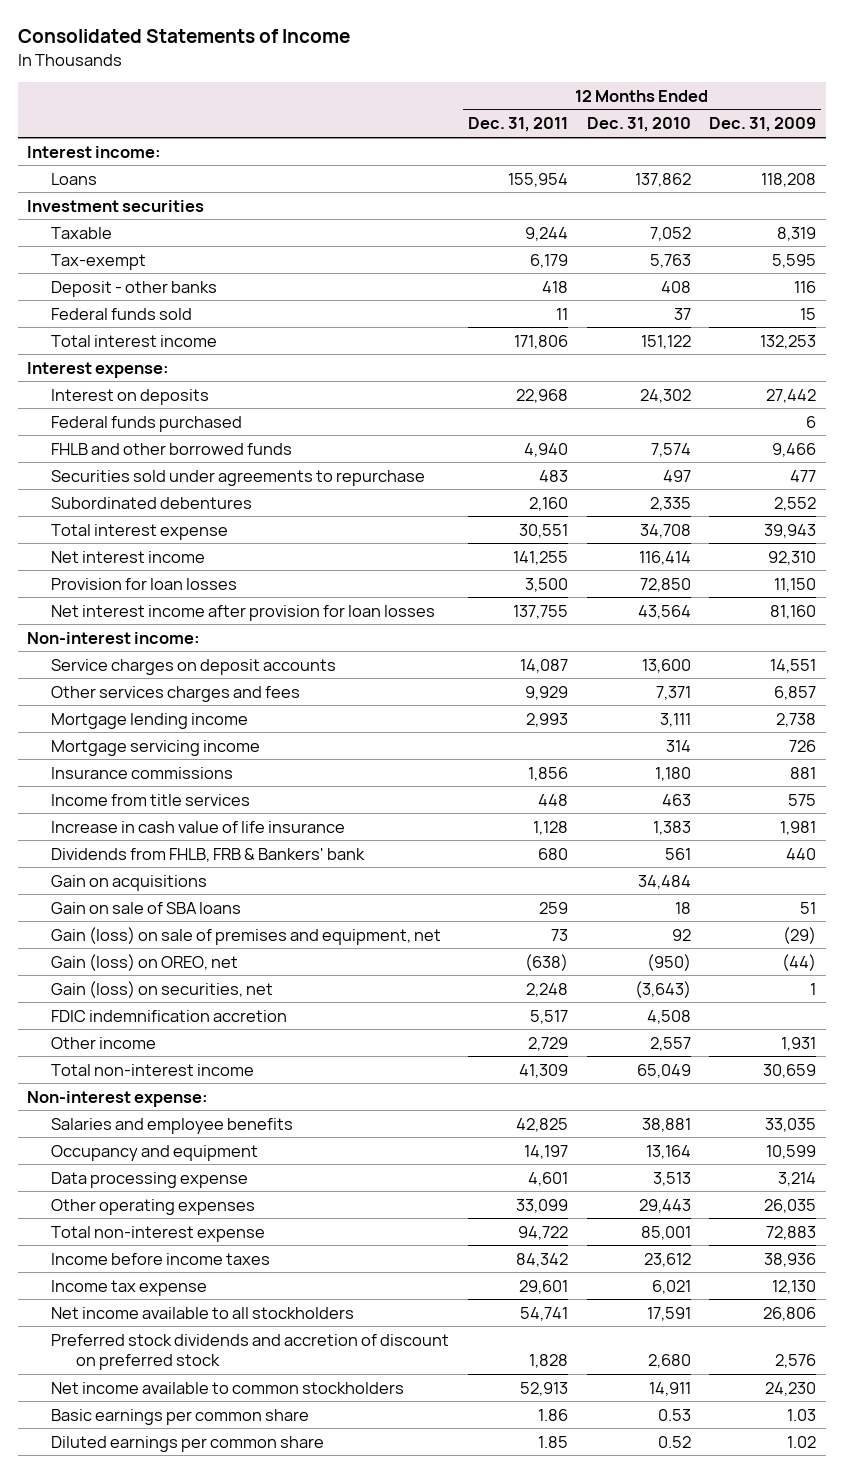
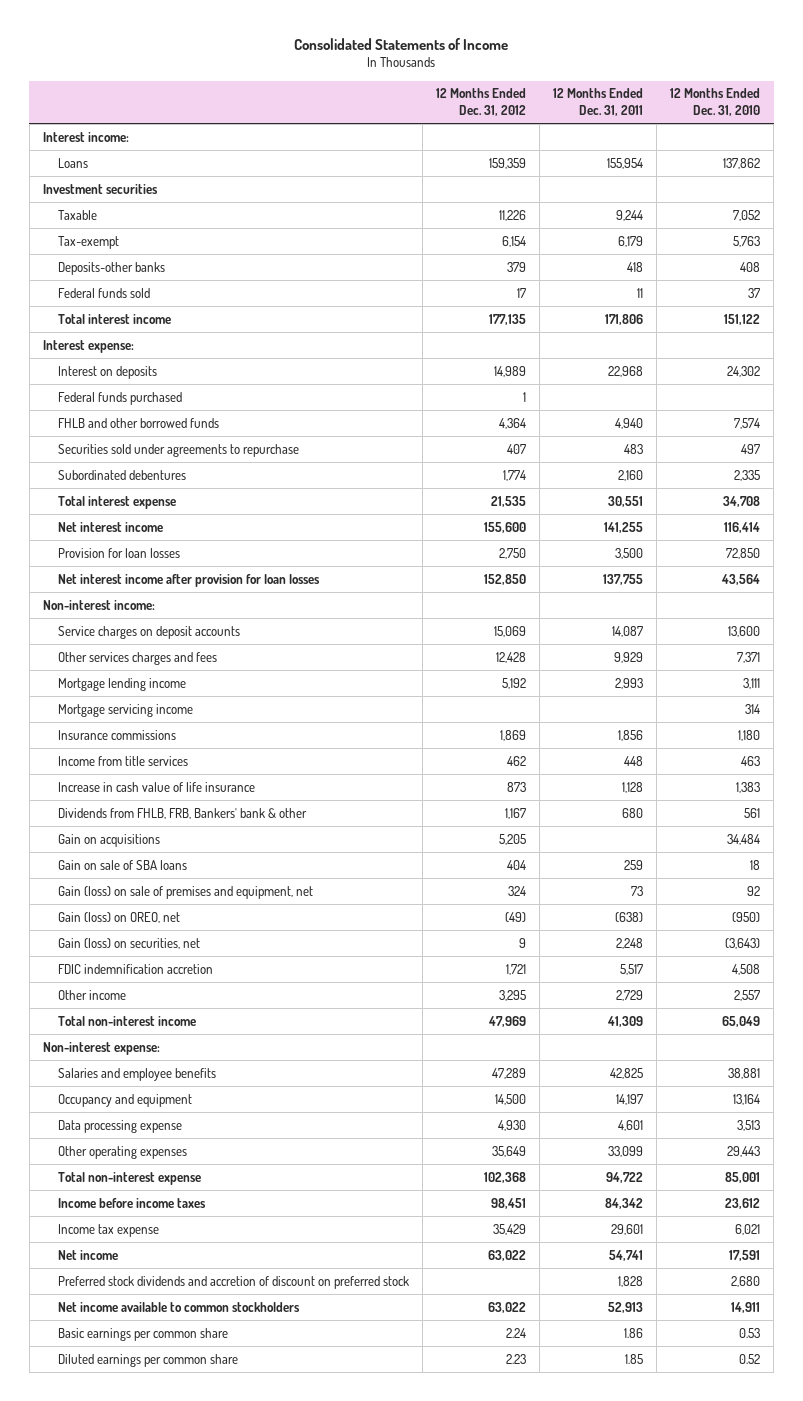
- | 12 Months Ended Dec. 31, 2011 | 12 Months Ended Dec. 31, 2010 | 12 Months Ended Dec. 31, 2009
+ | 12 Months Ended Dec. 31, 2012 | 12 Months Ended Dec. 31, 2011 | 12 Months Ended Dec. 31, 2010
- Deposit - other banks | 418 | 408 | 116
+ Deposits-other banks | 379 | 418 | 408
- Dividends from FHLB, FRB & Bankers' bank | 680 | 561 | 440
+ Dividends from FHLB, FRB, Bankers' bank & other | 1,167 | 680 | 561
- Net income available to all stockholders | 54,741 | 17,591 | 26,806
+ Net income | 63,022 | 54,741 | 17,591

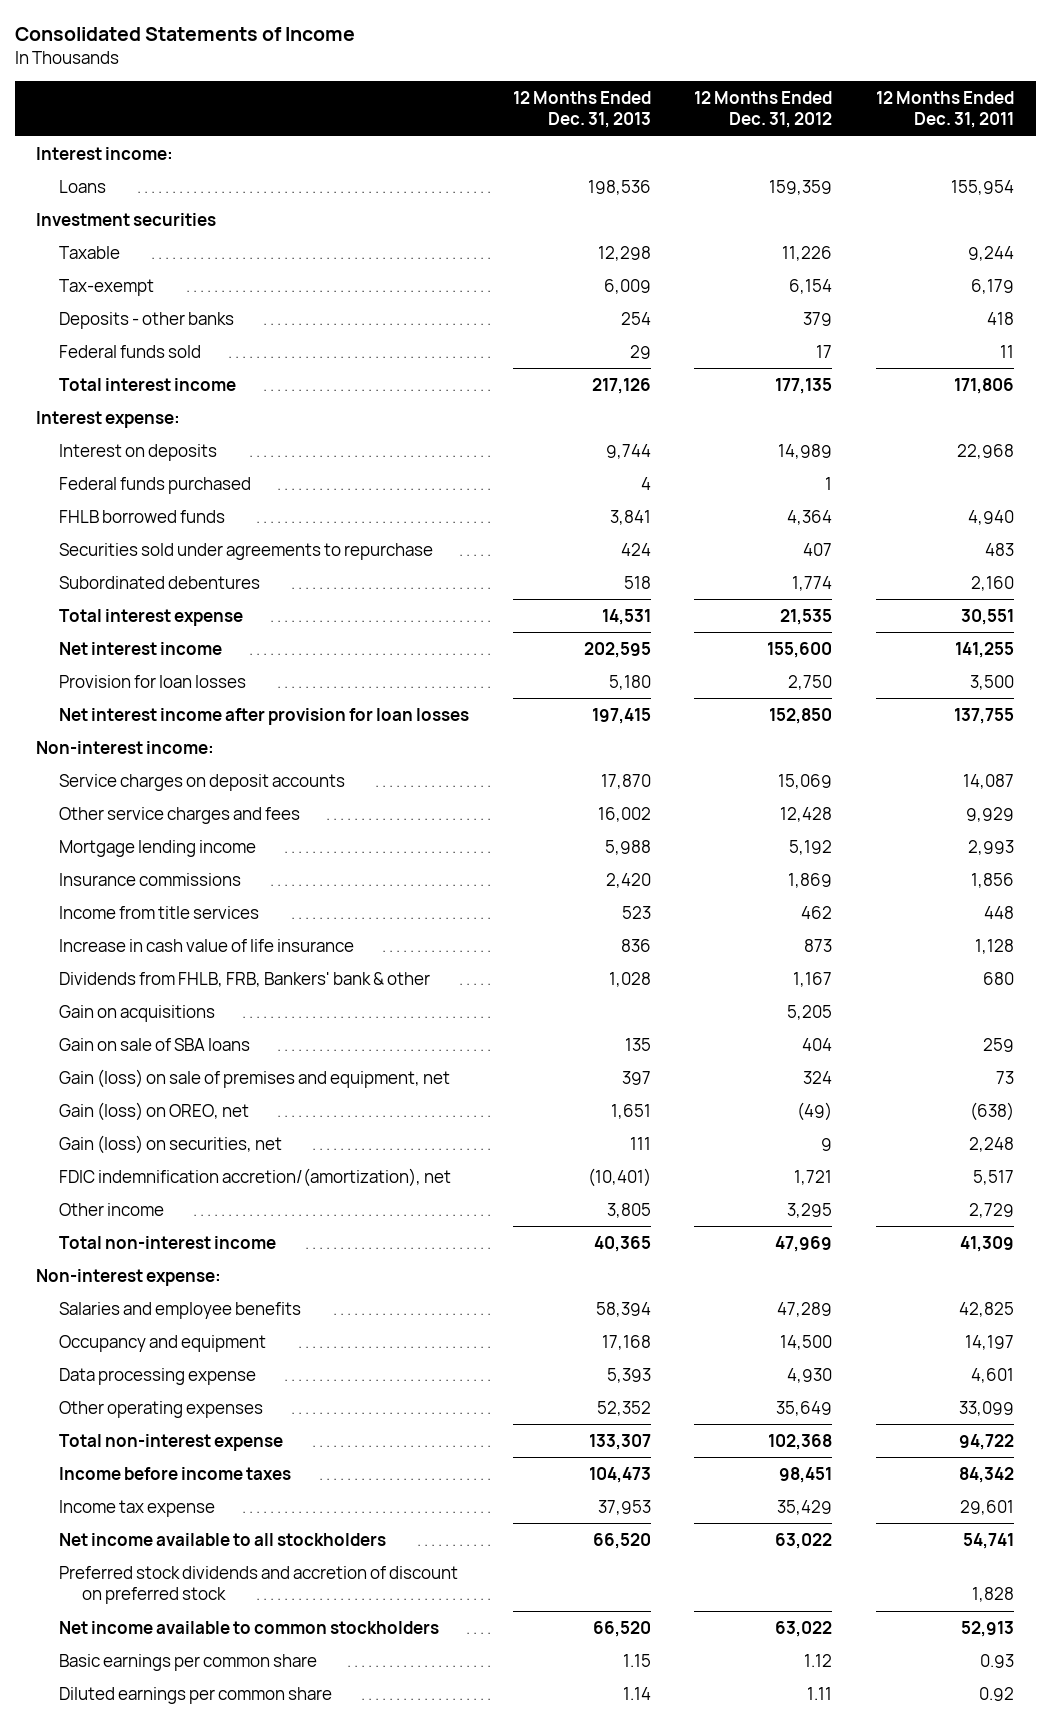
- | 12 Months Ended Dec. 31, 2012 | 12 Months Ended Dec. 31, 2011 | 12 Months Ended Dec. 31, 2010
+ | 12 Months Ended Dec. 31, 2013 | 12 Months Ended Dec. 31, 2012 | 12 Months Ended Dec. 31, 2011
- Deposits-other banks | 379 | 418 | 408
+ Deposits - other banks | 254 | 379 | 418
- FHLB and other borrowed funds | 4,364 | 4,940 | 7,574
+ FHLB borrowed funds | 3,841 | 4,364 | 4,940
- Other services charges and fees | 12,428 | 9,929 | 7,371
+ Other service charges and fees | 16,002 | 12,428 | 9,929
- Mortgage servicing income | | | 314
- FDIC indemnification accretion | 1,721 | 5,517 | 4,508
+ FDIC indemnification accretion/(amortization), net | (10,401) | 1,721 | 5,517
- Net income | 63,022 | 54,741 | 17,591
+ Net income available to all stockholders | 66,520 | 63,022 | 54,741
- Basic earnings per common share | 2.24 | 1.86 | 0.53
- Diluted earnings per common share | 2.23 | 1.85 | 0.52
+ Basic earnings per common share | 1.15 | 1.12 | 0.93
+ Diluted earnings per common share | 1.14 | 1.11 | 0.92

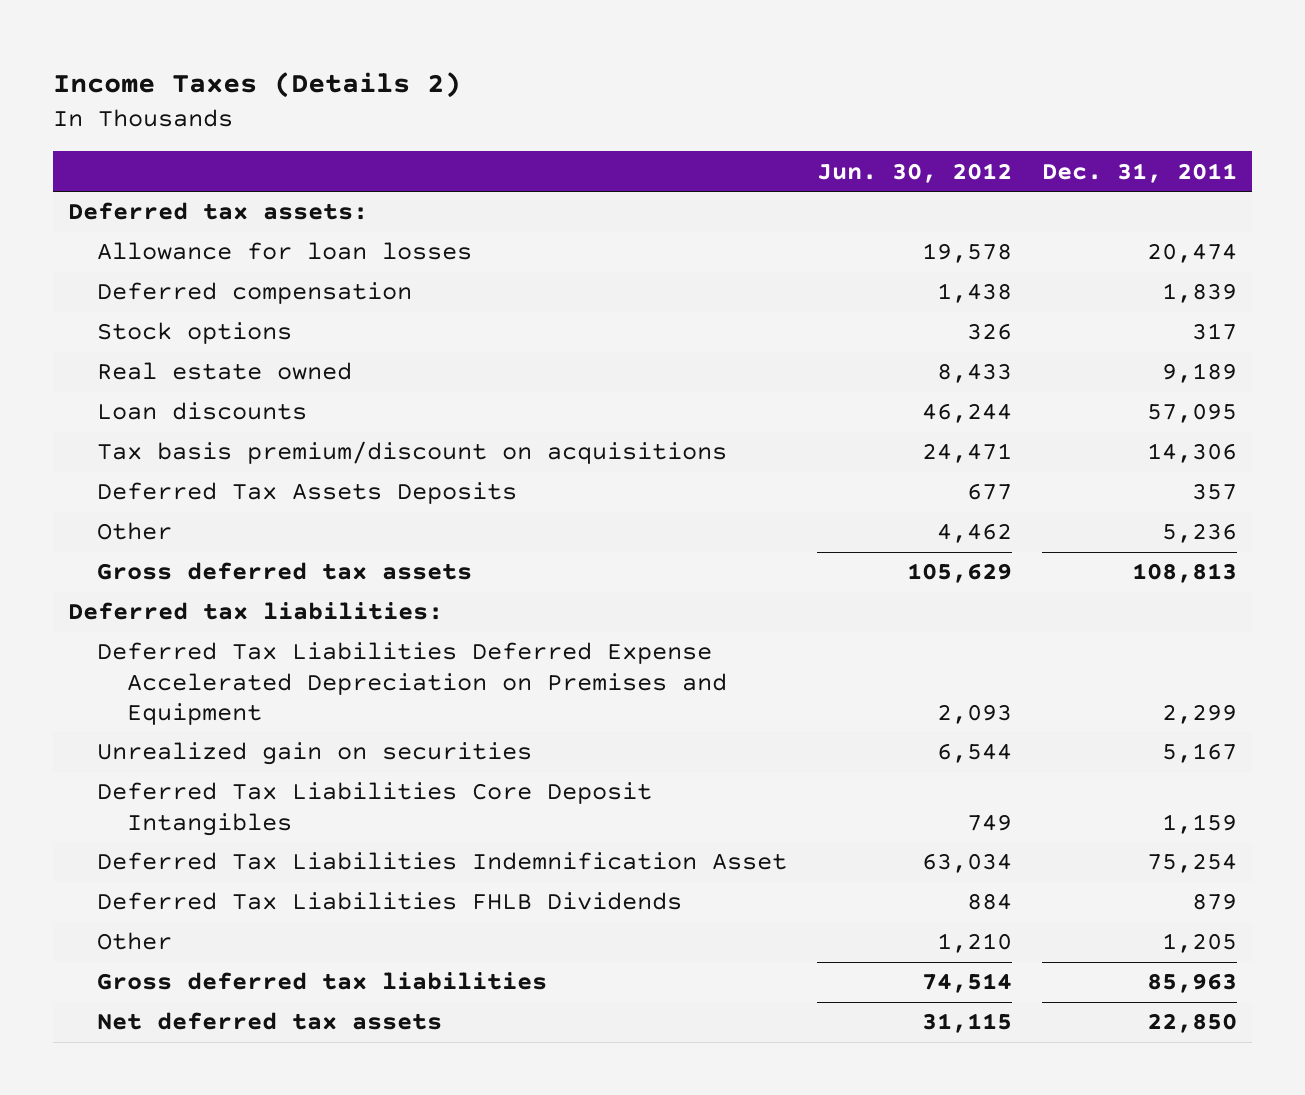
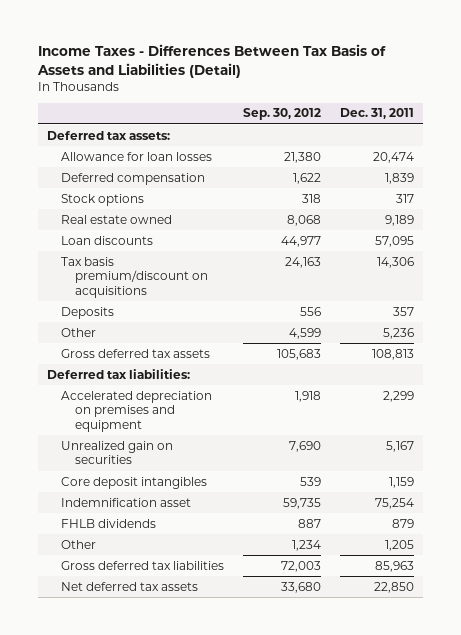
- Income Taxes (Details 2)
+ Income Taxes - Differences Between Tax Basis of Assets and Liabilities (Detail)
- | Jun. 30, 2012 | Dec. 31, 2011
+ | Sep. 30, 2012 | Dec. 31, 2011
- Deferred Tax Assets Deposits | 677 | 357
+ Deposits | 556 | 357
- Deferred Tax Liabilities Deferred Expense Accelerated Depreciation on Premises and Equipment | 2,093 | 2,299
+ Accelerated depreciation on premises and equipment | 1,918 | 2,299
- Deferred Tax Liabilities Core Deposit Intangibles | 749 | 1,159
- Deferred Tax Liabilities Indemnification Asset | 63,034 | 75,254
- Deferred Tax Liabilities FHLB Dividends | 884 | 879
+ Core deposit intangibles | 539 | 1,159
+ Indemnification asset | 59,735 | 75,254
+ FHLB dividends | 887 | 879

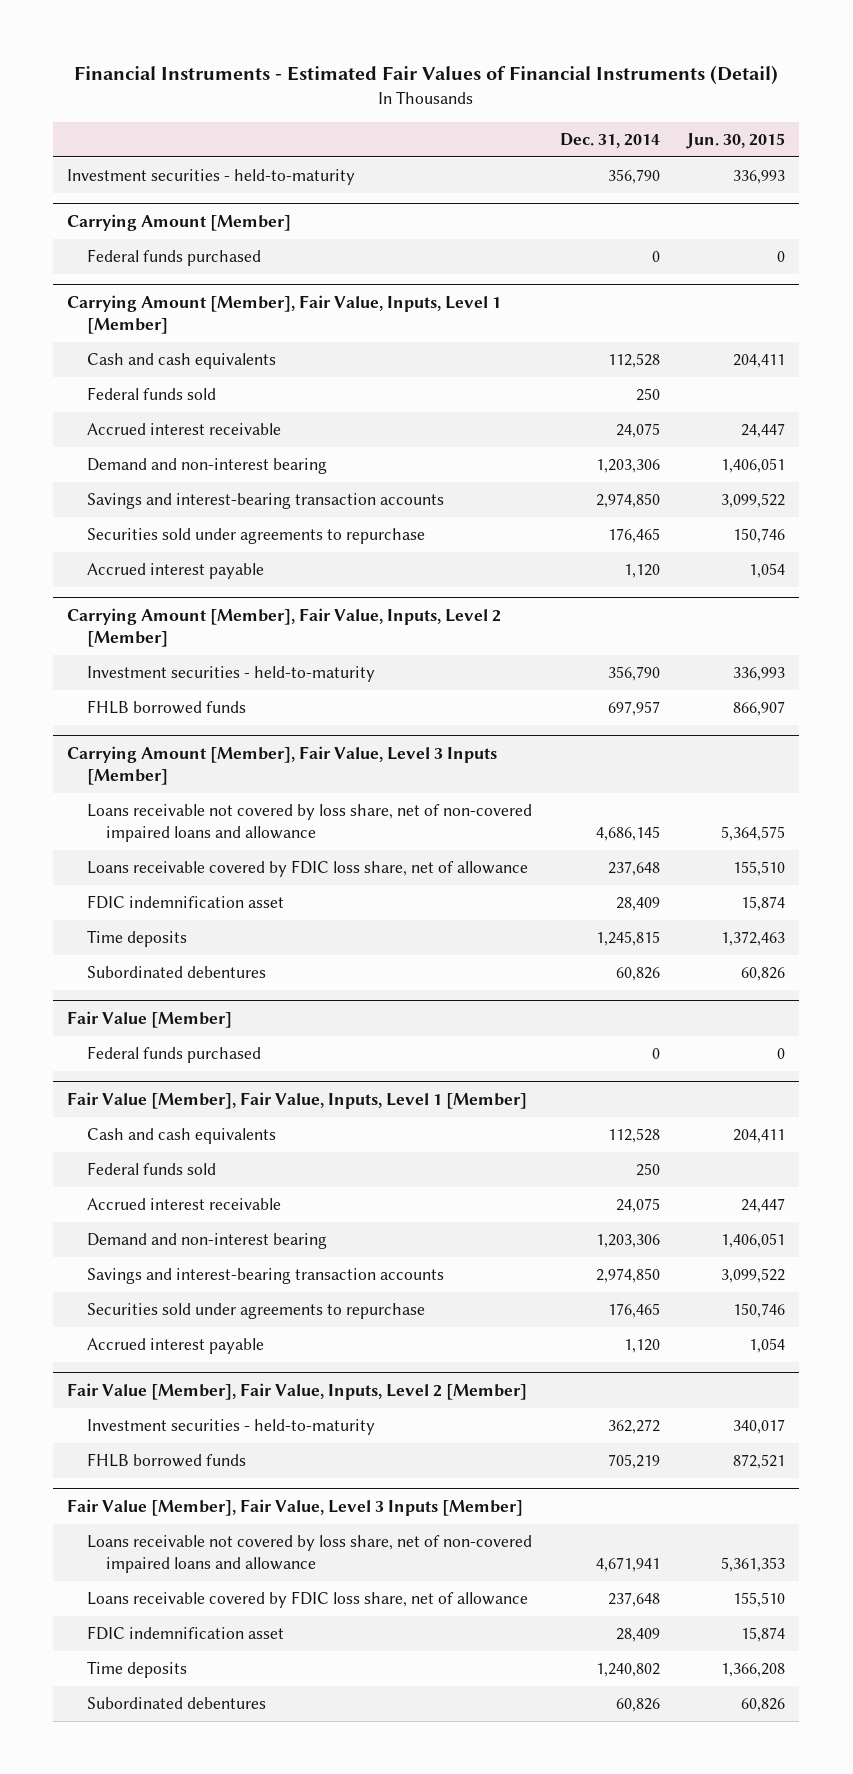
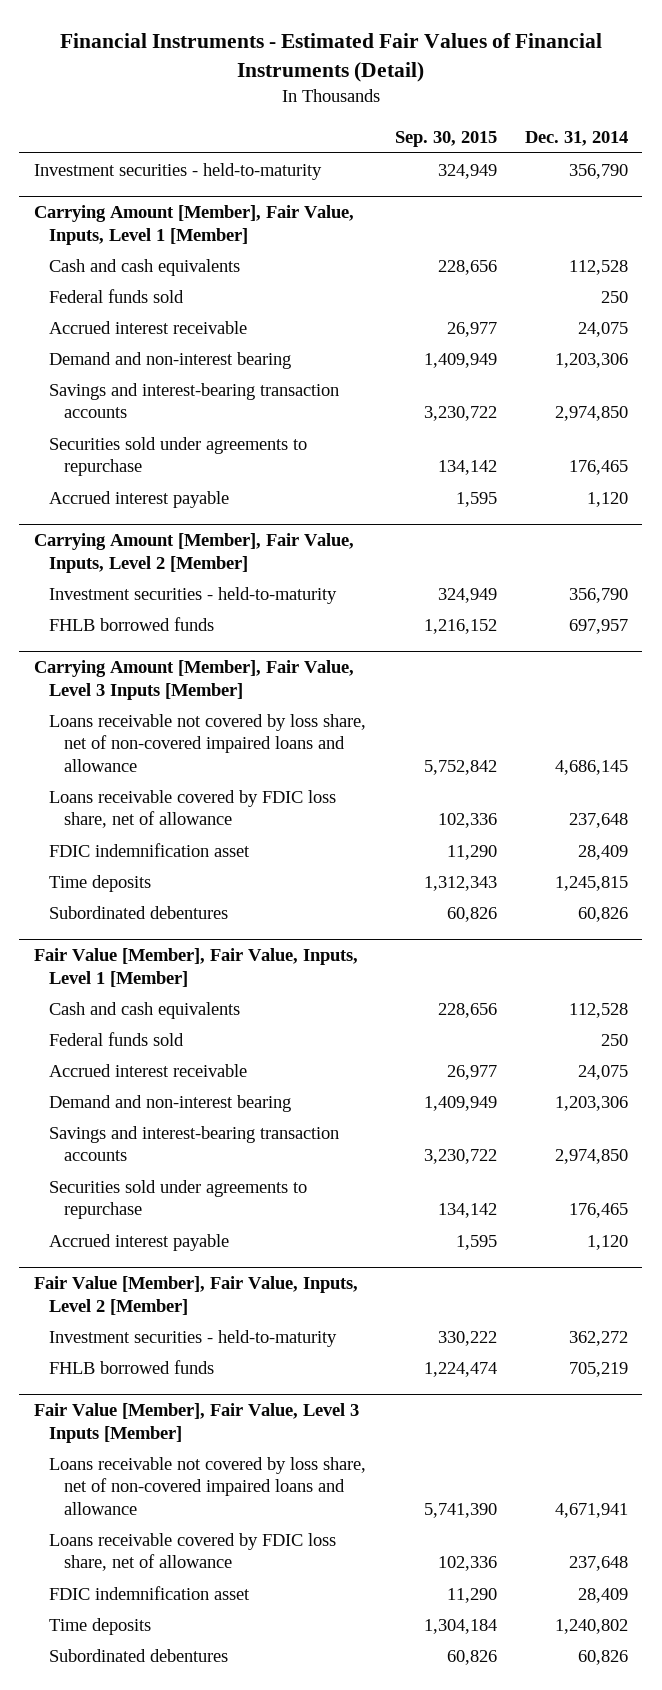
- | Dec. 31, 2014 | Jun. 30, 2015
+ | Sep. 30, 2015 | Dec. 31, 2014
- Carrying Amount [Member]
- Federal funds purchased | 0 | 0
- Fair Value [Member]
- Federal funds purchased | 0 | 0

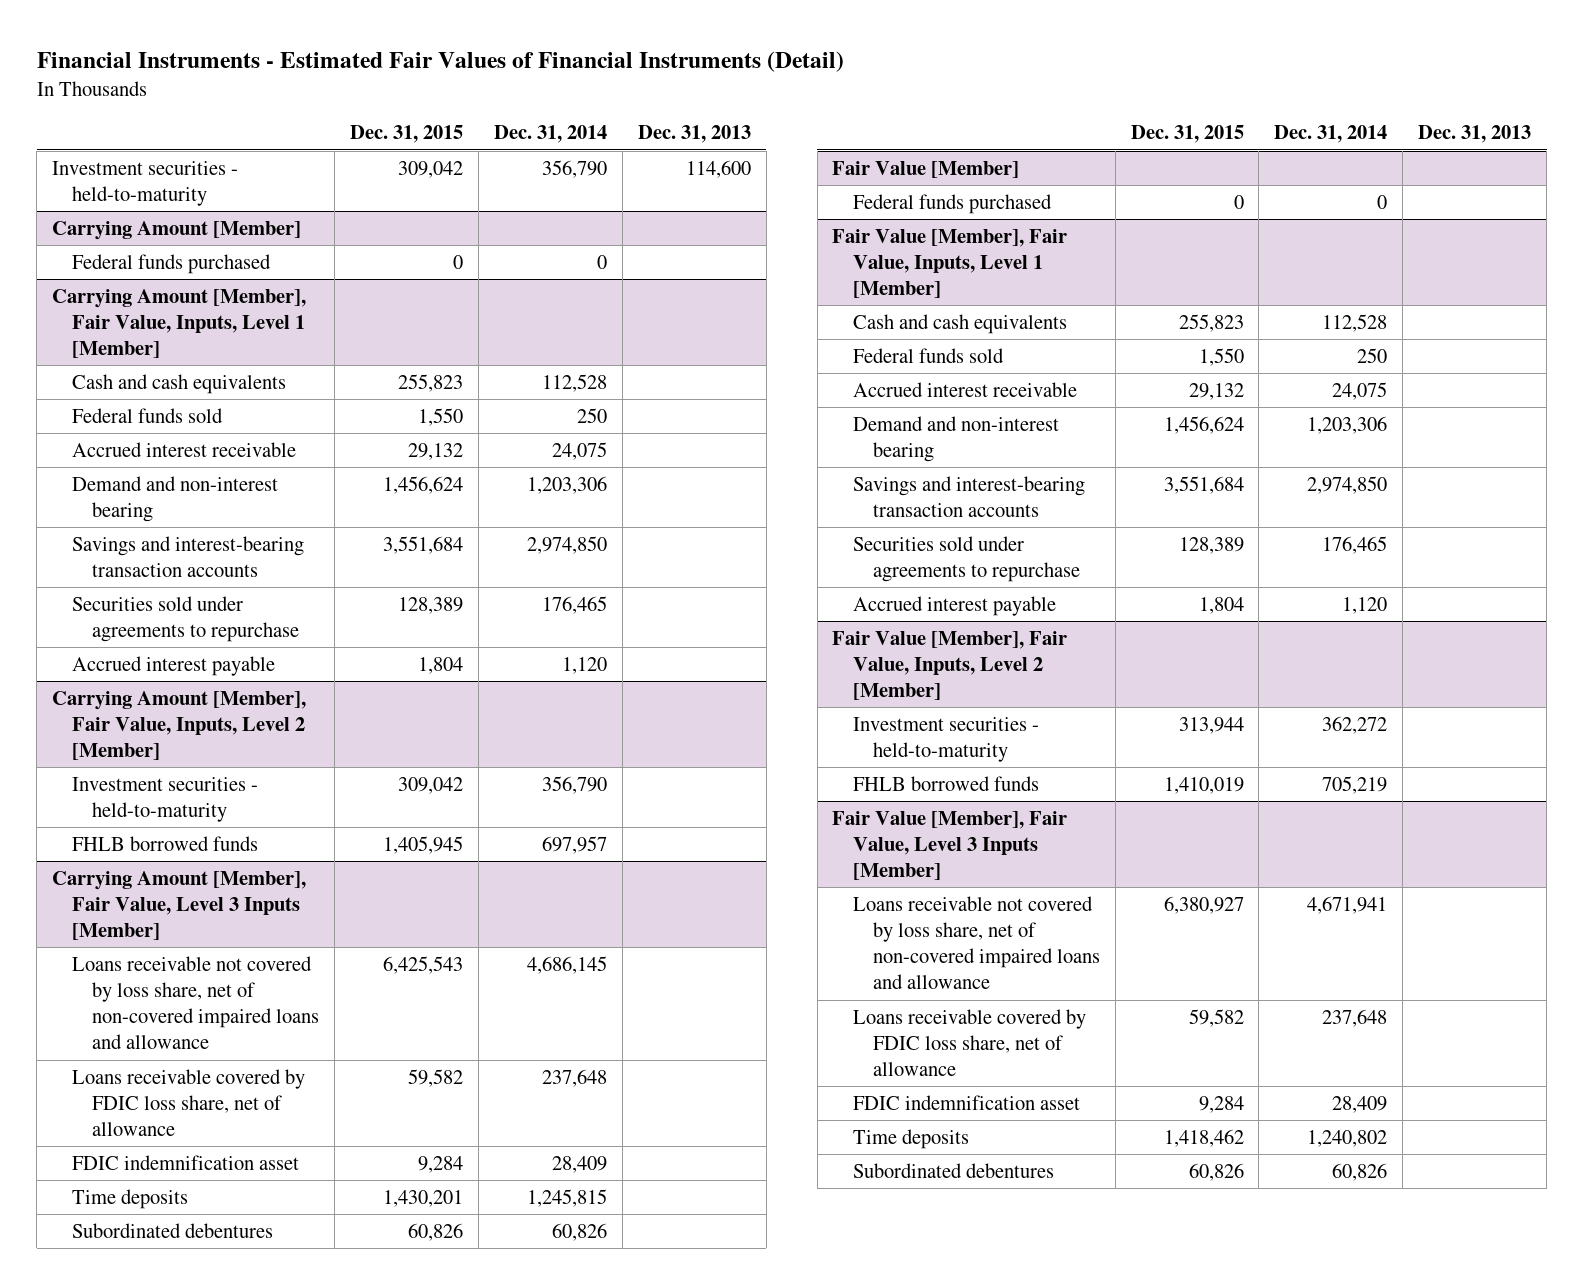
- | Sep. 30, 2015 | Dec. 31, 2014
+ | Dec. 31, 2015 | Dec. 31, 2014 | Dec. 31, 2013
+ Carrying Amount [Member]
+ Federal funds purchased | 0 | 0 |
+ Fair Value [Member]
+ Federal funds purchased | 0 | 0 |

